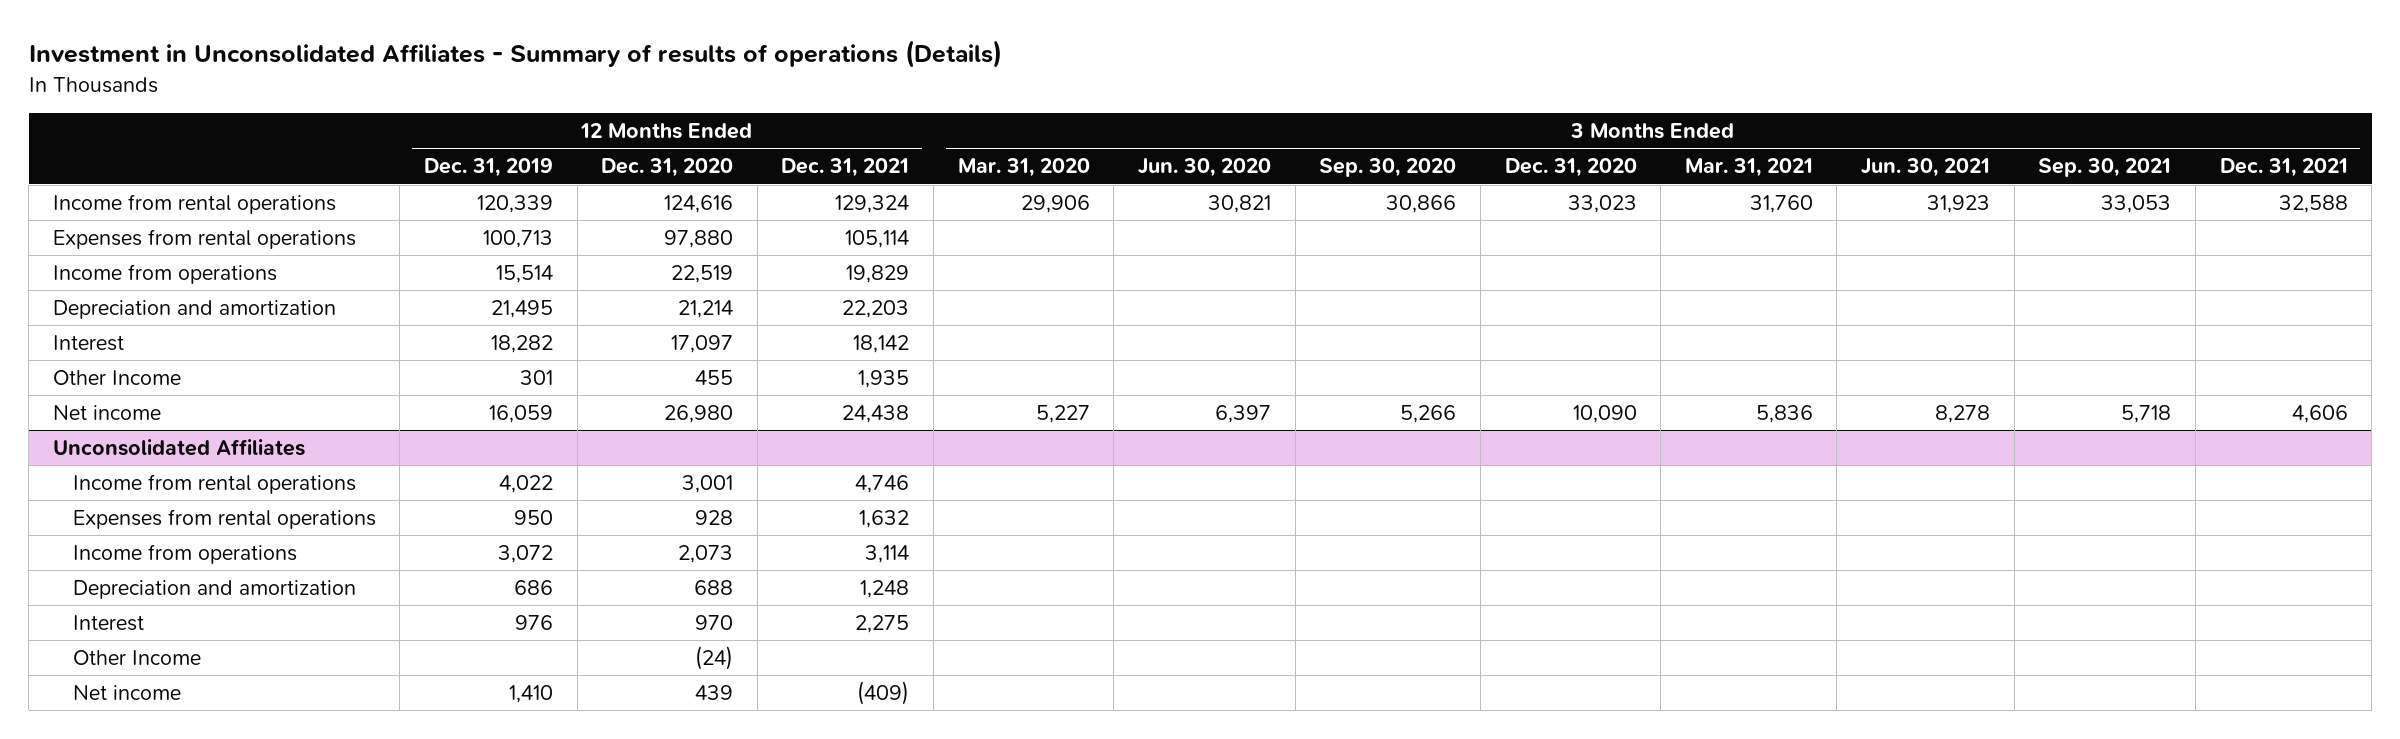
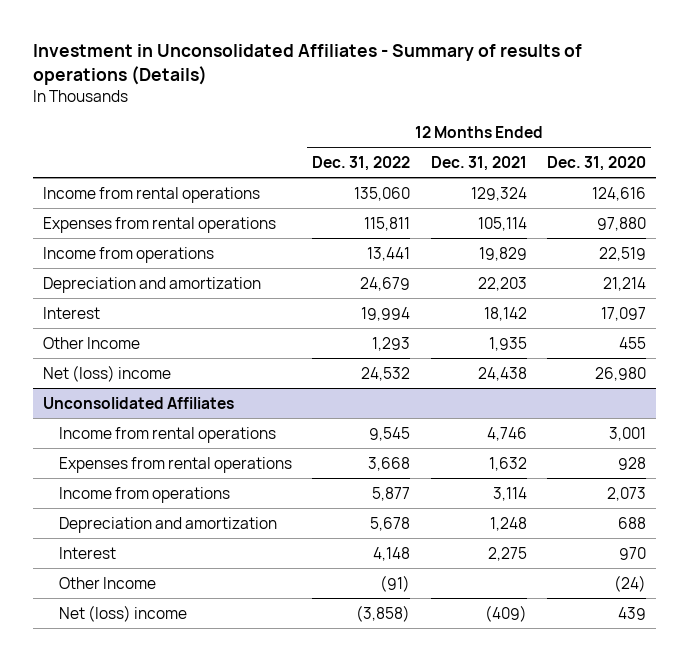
- | 12 Months Ended Dec. 31, 2019 | 12 Months Ended Dec. 31, 2020 | 12 Months Ended Dec. 31, 2021 | 3 Months Ended Mar. 31, 2020 | 3 Months Ended Jun. 30, 2020 | 3 Months Ended Sep. 30, 2020 | 3 Months Ended Dec. 31, 2020 | 3 Months Ended Mar. 31, 2021 | 3 Months Ended Jun. 30, 2021 | 3 Months Ended Sep. 30, 2021 | 3 Months Ended Dec. 31, 2021
+ | 12 Months Ended Dec. 31, 2022 | 12 Months Ended Dec. 31, 2021 | 12 Months Ended Dec. 31, 2020
- Net income | 16,059 | 26,980 | 24,438 | 5,227 | 6,397 | 5,266 | 10,090 | 5,836 | 8,278 | 5,718 | 4,606
+ Net (loss) income | 24,532 | 24,438 | 26,980
@ Unconsolidated Affiliates
- Net income | 1,410 | 439 | (409) | | | | | | | |
+ Net (loss) income | (3,858) | (409) | 439

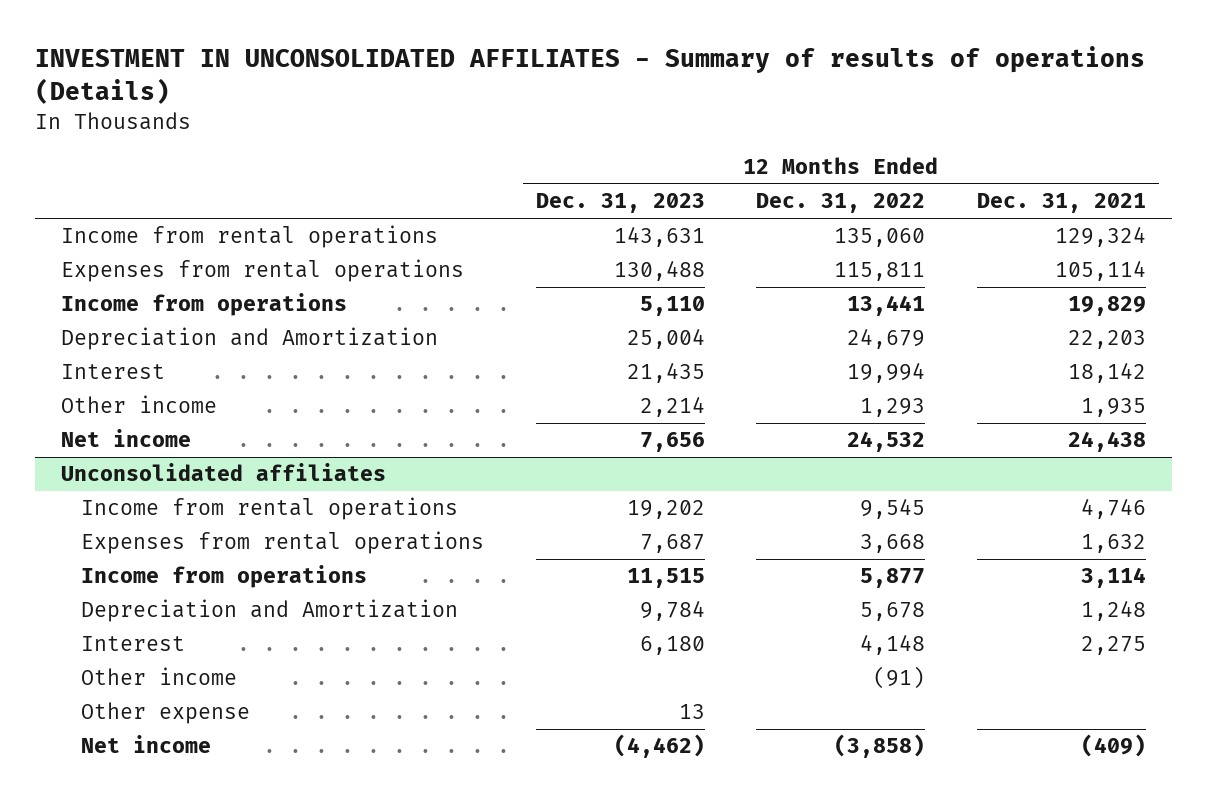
- Investment in Unconsolidated Affiliates - Summary of results of operations (Details)
+ INVESTMENT IN UNCONSOLIDATED AFFILIATES - Summary of results of operations (Details)
- | 12 Months Ended Dec. 31, 2022 | 12 Months Ended Dec. 31, 2021 | 12 Months Ended Dec. 31, 2020
+ | 12 Months Ended Dec. 31, 2023 | 12 Months Ended Dec. 31, 2022 | 12 Months Ended Dec. 31, 2021
- Depreciation and amortization | 24,679 | 22,203 | 21,214
+ Depreciation and Amortization | 25,004 | 24,679 | 22,203
- Other Income | 1,293 | 1,935 | 455
- Net (loss) income | 24,532 | 24,438 | 26,980
- Unconsolidated Affiliates
+ Other income | 2,214 | 1,293 | 1,935
+ Net income | 7,656 | 24,532 | 24,438
+ Unconsolidated affiliates
- Depreciation and amortization | 5,678 | 1,248 | 688
+ Depreciation and Amortization | 9,784 | 5,678 | 1,248
- Other Income | (91) | | (24)
- Net (loss) income | (3,858) | (409) | 439
+ Other income | | (91) |
+ Other expense | 13 | |
+ Net income | (4,462) | (3,858) | (409)

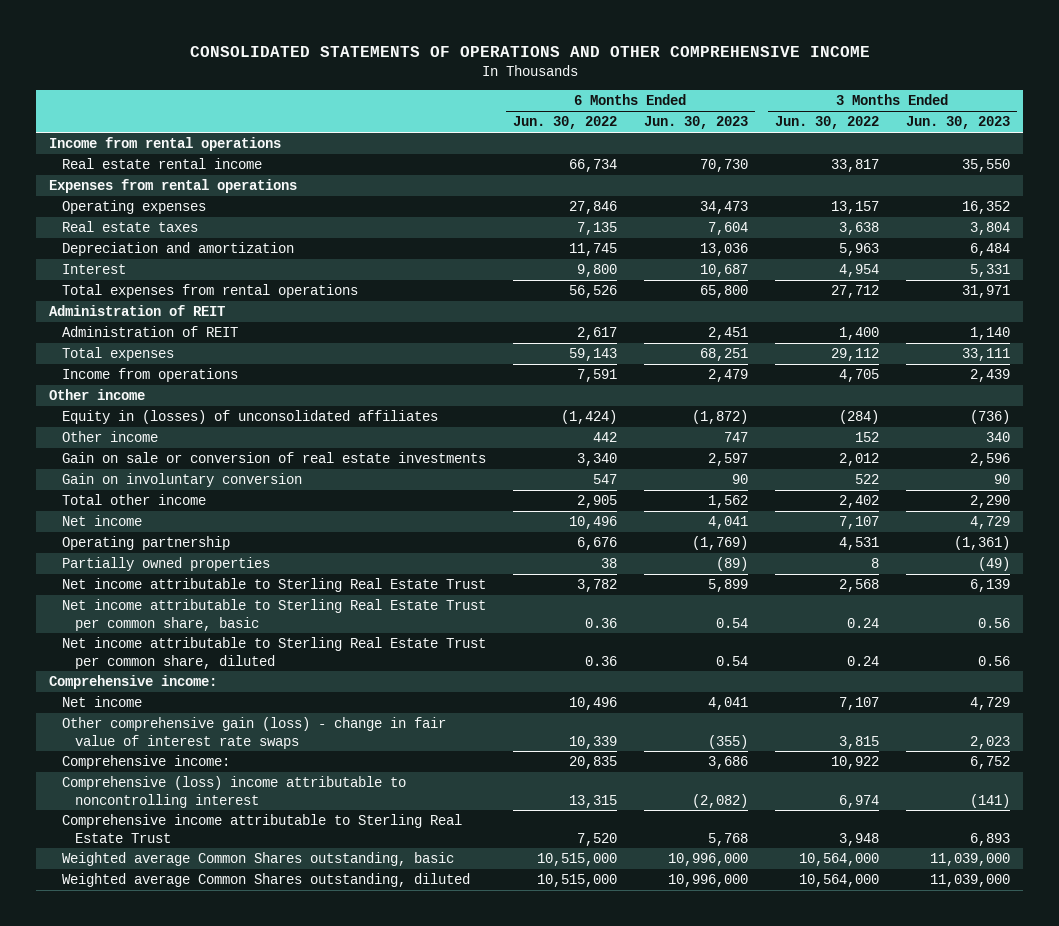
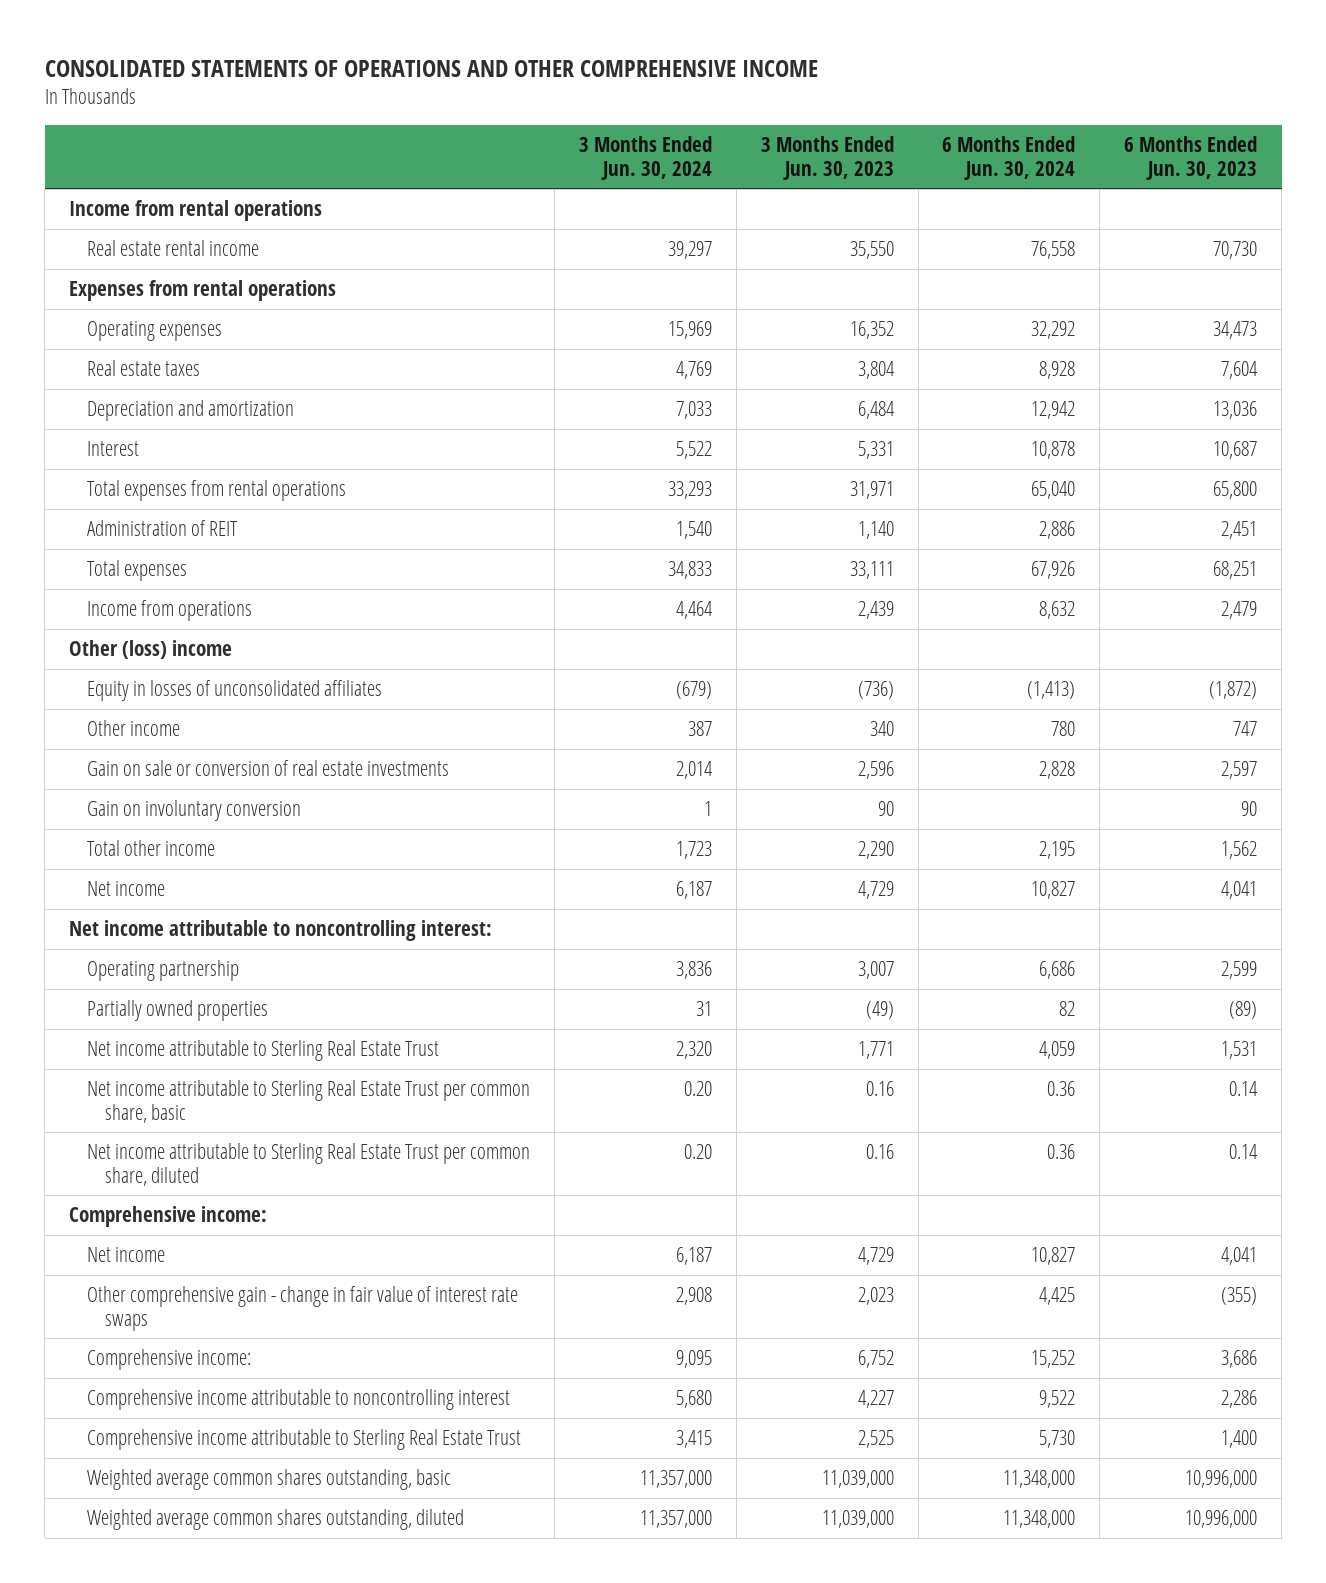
- | 6 Months Ended Jun. 30, 2022 | 6 Months Ended Jun. 30, 2023 | 3 Months Ended Jun. 30, 2022 | 3 Months Ended Jun. 30, 2023
+ | 3 Months Ended Jun. 30, 2024 | 3 Months Ended Jun. 30, 2023 | 6 Months Ended Jun. 30, 2024 | 6 Months Ended Jun. 30, 2023
- Administration of REIT
- Other income
- Equity in (losses) of unconsolidated affiliates | (1,424) | (1,872) | (284) | (736)
+ Other (loss) income
+ Equity in losses of unconsolidated affiliates | (679) | (736) | (1,413) | (1,872)
- Operating partnership | 6,676 | (1,769) | 4,531 | (1,361)
+ Net income attributable to noncontrolling interest:
+ Operating partnership | 3,836 | 3,007 | 6,686 | 2,599
- Net income attributable to Sterling Real Estate Trust | 3,782 | 5,899 | 2,568 | 6,139
- Net income attributable to Sterling Real Estate Trust per common share, basic | 0.36 | 0.54 | 0.24 | 0.56
- Net income attributable to Sterling Real Estate Trust per common share, diluted | 0.36 | 0.54 | 0.24 | 0.56
+ Net income attributable to Sterling Real Estate Trust | 2,320 | 1,771 | 4,059 | 1,531
+ Net income attributable to Sterling Real Estate Trust per common share, basic | 0.20 | 0.16 | 0.36 | 0.14
+ Net income attributable to Sterling Real Estate Trust per common share, diluted | 0.20 | 0.16 | 0.36 | 0.14
- Other comprehensive gain (loss) - change in fair value of interest rate swaps | 10,339 | (355) | 3,815 | 2,023
+ Other comprehensive gain - change in fair value of interest rate swaps | 2,908 | 2,023 | 4,425 | (355)
- Comprehensive (loss) income attributable to noncontrolling interest | 13,315 | (2,082) | 6,974 | (141)
- Comprehensive income attributable to Sterling Real Estate Trust | 7,520 | 5,768 | 3,948 | 6,893
- Weighted average Common Shares outstanding, basic | 10,515,000 | 10,996,000 | 10,564,000 | 11,039,000
- Weighted average Common Shares outstanding, diluted | 10,515,000 | 10,996,000 | 10,564,000 | 11,039,000
+ Comprehensive income attributable to noncontrolling interest | 5,680 | 4,227 | 9,522 | 2,286
+ Comprehensive income attributable to Sterling Real Estate Trust | 3,415 | 2,525 | 5,730 | 1,400
+ Weighted average common shares outstanding, basic | 11,357,000 | 11,039,000 | 11,348,000 | 10,996,000
+ Weighted average common shares outstanding, diluted | 11,357,000 | 11,039,000 | 11,348,000 | 10,996,000

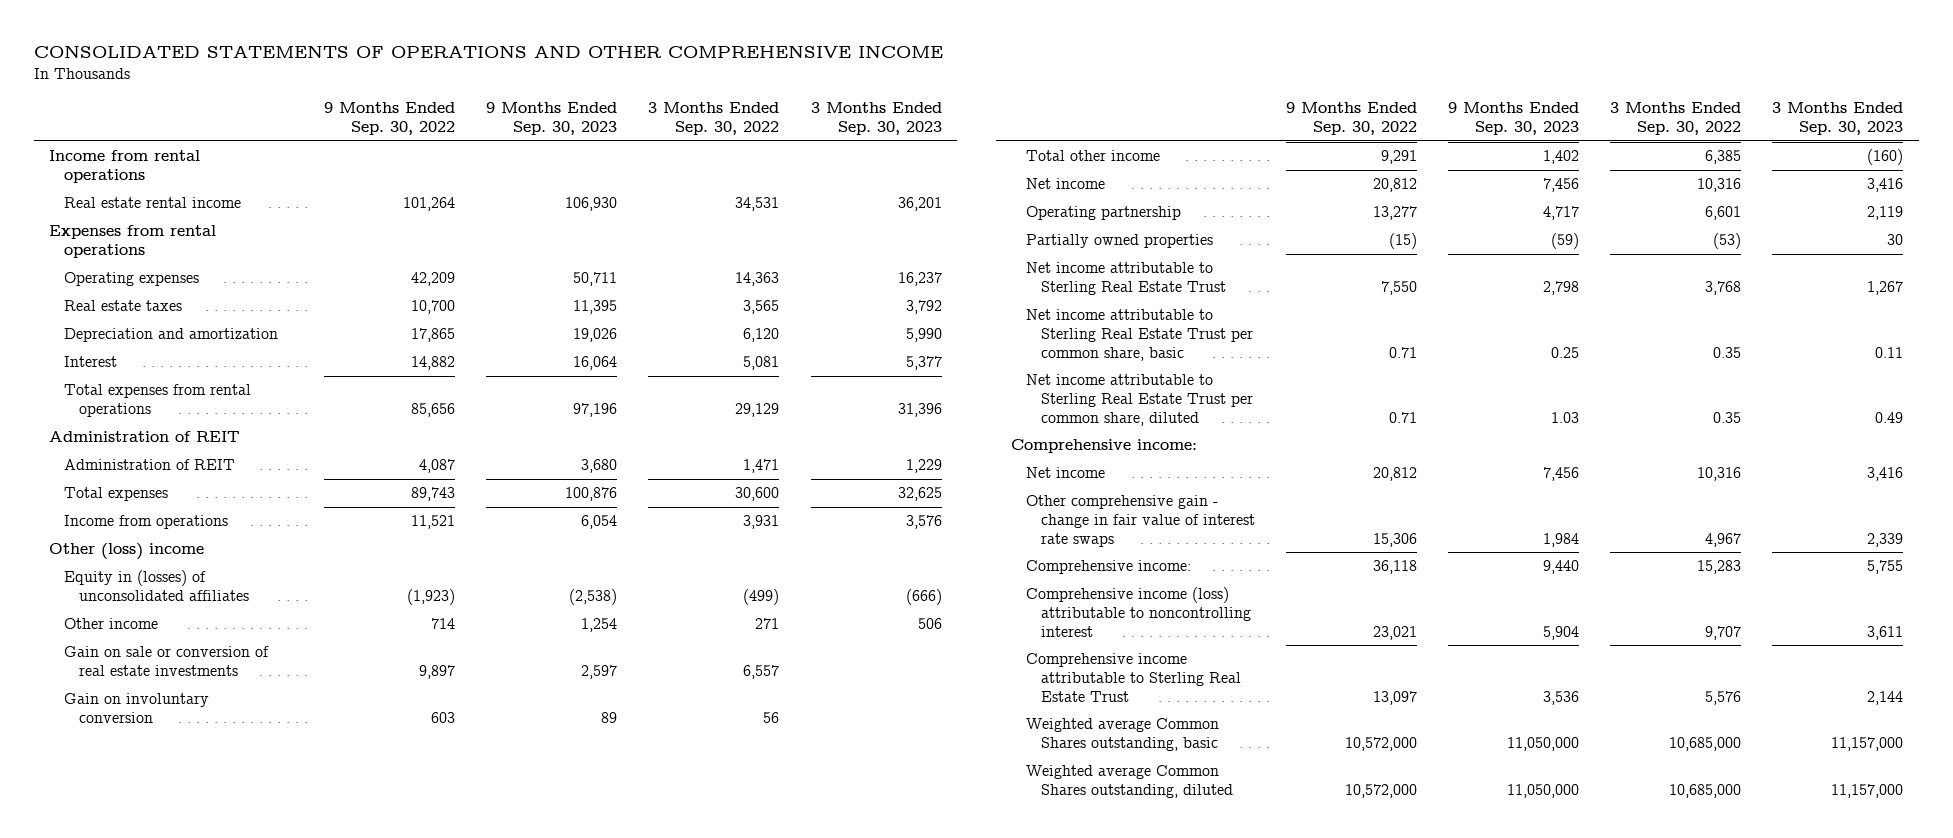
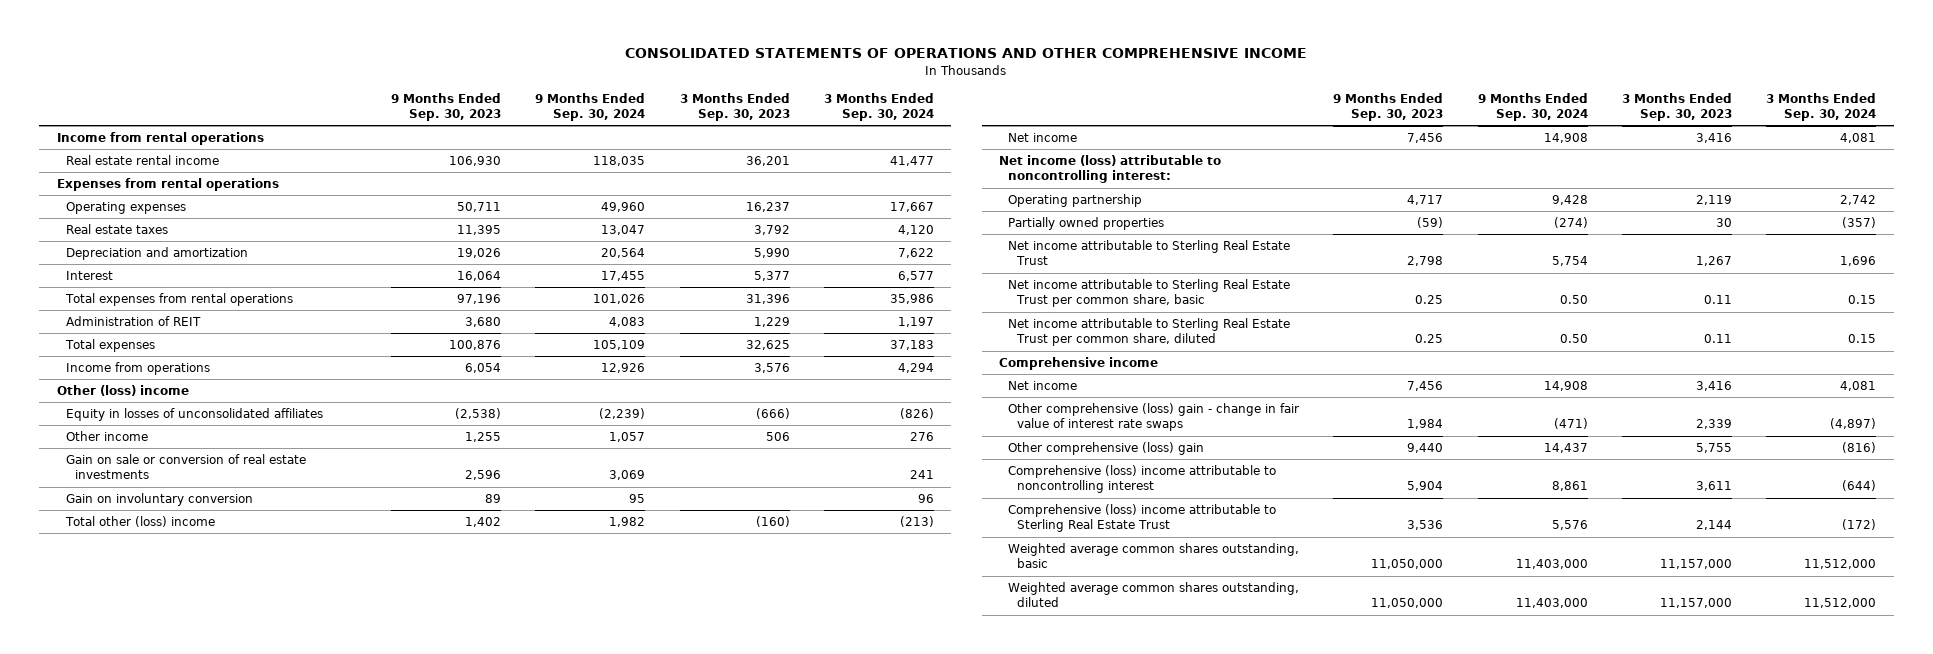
- | 9 Months Ended Sep. 30, 2022 | 9 Months Ended Sep. 30, 2023 | 3 Months Ended Sep. 30, 2022 | 3 Months Ended Sep. 30, 2023
+ | 9 Months Ended Sep. 30, 2023 | 9 Months Ended Sep. 30, 2024 | 3 Months Ended Sep. 30, 2023 | 3 Months Ended Sep. 30, 2024
- Administration of REIT
- Equity in (losses) of unconsolidated affiliates | (1,923) | (2,538) | (499) | (666)
- Other income | 714 | 1,254 | 271 | 506
- Gain on sale or conversion of real estate investments | 9,897 | 2,597 | 6,557 |
+ Equity in losses of unconsolidated affiliates | (2,538) | (2,239) | (666) | (826)
+ Other income | 1,255 | 1,057 | 506 | 276
+ Gain on sale or conversion of real estate investments | 2,596 | 3,069 | | 241
- Total other income | 9,291 | 1,402 | 6,385 | (160)
+ Total other (loss) income | 1,402 | 1,982 | (160) | (213)
+ Net income (loss) attributable to noncontrolling interest:
- Net income attributable to Sterling Real Estate Trust per common share, diluted | 0.71 | 1.03 | 0.35 | 0.49
- Comprehensive income:
+ Net income attributable to Sterling Real Estate Trust per common share, diluted | 0.25 | 0.50 | 0.11 | 0.15
+ Comprehensive income
- Other comprehensive gain - change in fair value of interest rate swaps | 15,306 | 1,984 | 4,967 | 2,339
- Comprehensive income: | 36,118 | 9,440 | 15,283 | 5,755
- Comprehensive income (loss) attributable to noncontrolling interest | 23,021 | 5,904 | 9,707 | 3,611
- Comprehensive income attributable to Sterling Real Estate Trust | 13,097 | 3,536 | 5,576 | 2,144
- Weighted average Common Shares outstanding, basic | 10,572,000 | 11,050,000 | 10,685,000 | 11,157,000
- Weighted average Common Shares outstanding, diluted | 10,572,000 | 11,050,000 | 10,685,000 | 11,157,000
+ Other comprehensive (loss) gain - change in fair value of interest rate swaps | 1,984 | (471) | 2,339 | (4,897)
+ Other comprehensive (loss) gain | 9,440 | 14,437 | 5,755 | (816)
+ Comprehensive (loss) income attributable to noncontrolling interest | 5,904 | 8,861 | 3,611 | (644)
+ Comprehensive (loss) income attributable to Sterling Real Estate Trust | 3,536 | 5,576 | 2,144 | (172)
+ Weighted average common shares outstanding, basic | 11,050,000 | 11,403,000 | 11,157,000 | 11,512,000
+ Weighted average common shares outstanding, diluted | 11,050,000 | 11,403,000 | 11,157,000 | 11,512,000

